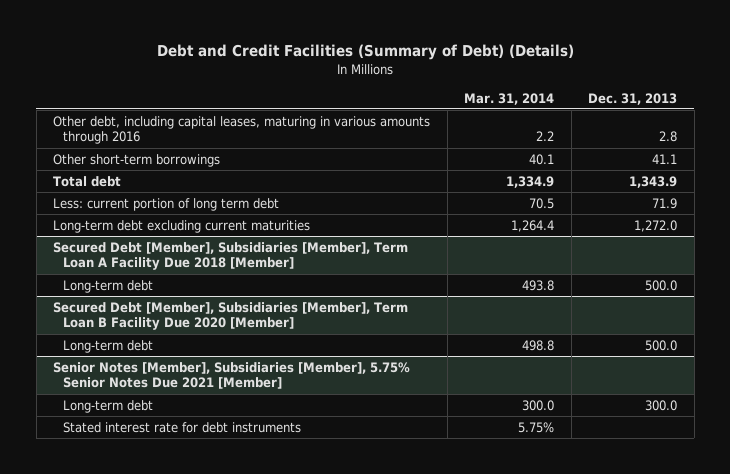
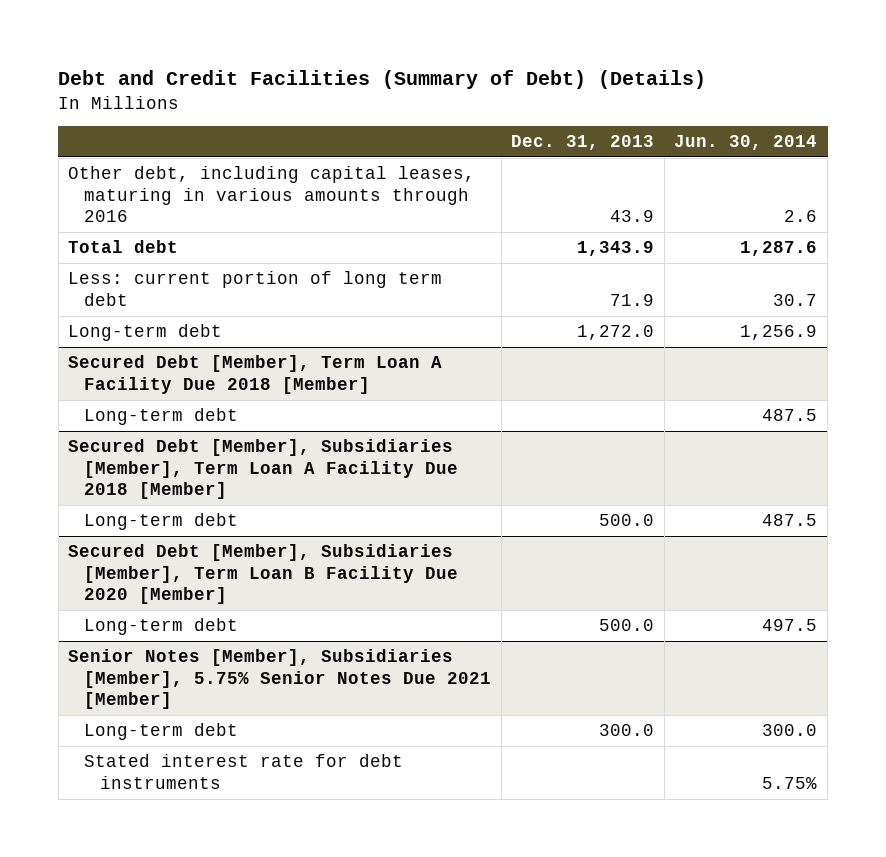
- | Mar. 31, 2014 | Dec. 31, 2013
+ | Dec. 31, 2013 | Jun. 30, 2014
- Other debt, including capital leases, maturing in various amounts through 2016 | 2.2 | 2.8
- Other short-term borrowings | 40.1 | 41.1
+ Other debt, including capital leases, maturing in various amounts through 2016 | 43.9 | 2.6
- Long-term debt excluding current maturities | 1,264.4 | 1,272.0
+ Long-term debt | 1,272.0 | 1,256.9
+ Secured Debt [Member], Term Loan A Facility Due 2018 [Member]
+ Long-term debt | | 487.5

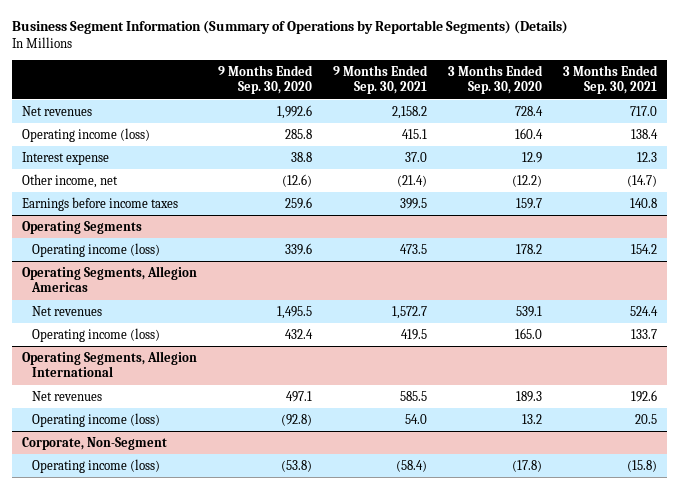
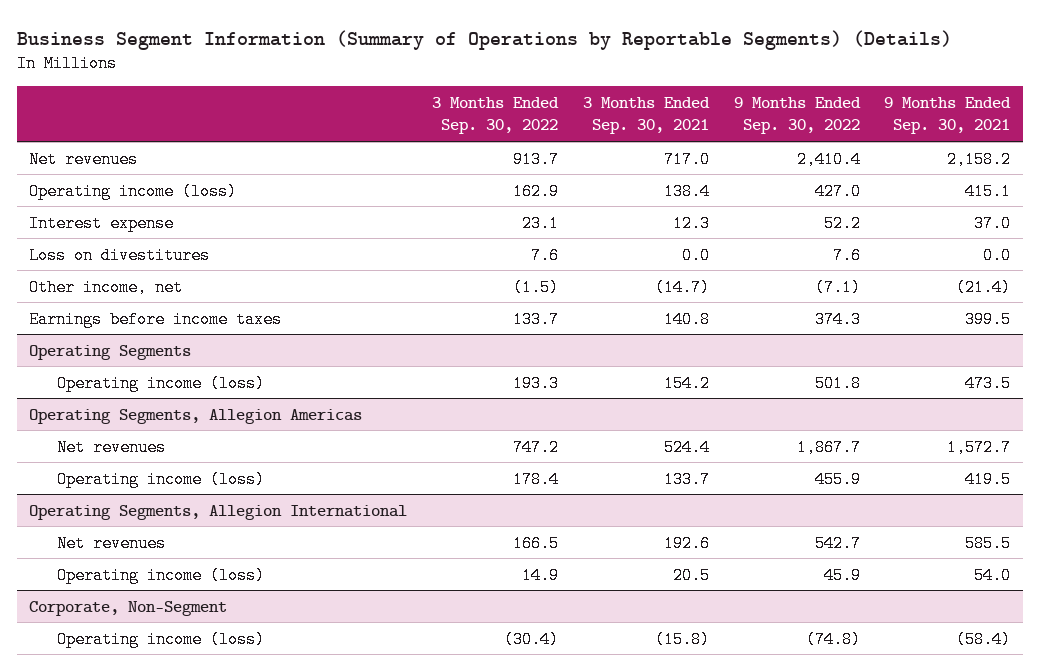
- | 9 Months Ended Sep. 30, 2020 | 9 Months Ended Sep. 30, 2021 | 3 Months Ended Sep. 30, 2020 | 3 Months Ended Sep. 30, 2021
+ | 3 Months Ended Sep. 30, 2022 | 3 Months Ended Sep. 30, 2021 | 9 Months Ended Sep. 30, 2022 | 9 Months Ended Sep. 30, 2021
+ Loss on divestitures | 7.6 | 0.0 | 7.6 | 0.0

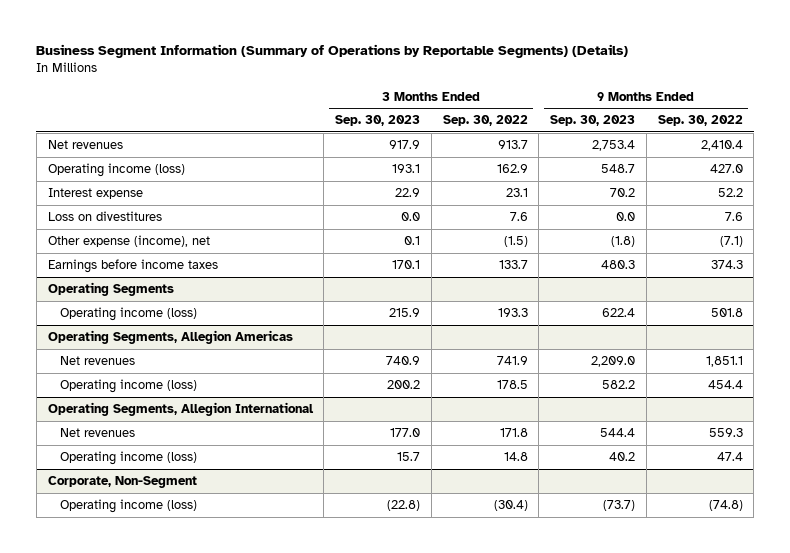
- | 3 Months Ended Sep. 30, 2022 | 3 Months Ended Sep. 30, 2021 | 9 Months Ended Sep. 30, 2022 | 9 Months Ended Sep. 30, 2021
+ | 3 Months Ended Sep. 30, 2023 | 3 Months Ended Sep. 30, 2022 | 9 Months Ended Sep. 30, 2023 | 9 Months Ended Sep. 30, 2022
- Other income, net | (1.5) | (14.7) | (7.1) | (21.4)
+ Other expense (income), net | 0.1 | (1.5) | (1.8) | (7.1)
@ Operating Segments, Allegion Americas
- Net revenues | 747.2 | 524.4 | 1,867.7 | 1,572.7
- Operating income (loss) | 178.4 | 133.7 | 455.9 | 419.5
+ Net revenues | 740.9 | 741.9 | 2,209.0 | 1,851.1
+ Operating income (loss) | 200.2 | 178.5 | 582.2 | 454.4
@ Operating Segments, Allegion International
- Net revenues | 166.5 | 192.6 | 542.7 | 585.5
- Operating income (loss) | 14.9 | 20.5 | 45.9 | 54.0
+ Net revenues | 177.0 | 171.8 | 544.4 | 559.3
+ Operating income (loss) | 15.7 | 14.8 | 40.2 | 47.4

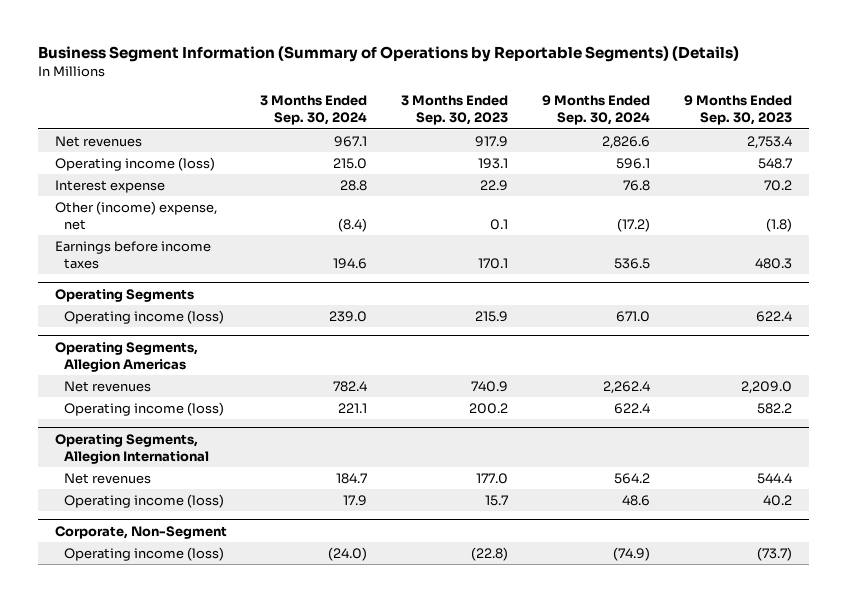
- | 3 Months Ended Sep. 30, 2023 | 3 Months Ended Sep. 30, 2022 | 9 Months Ended Sep. 30, 2023 | 9 Months Ended Sep. 30, 2022
+ | 3 Months Ended Sep. 30, 2024 | 3 Months Ended Sep. 30, 2023 | 9 Months Ended Sep. 30, 2024 | 9 Months Ended Sep. 30, 2023
- Loss on divestitures | 0.0 | 7.6 | 0.0 | 7.6
- Other expense (income), net | 0.1 | (1.5) | (1.8) | (7.1)
+ Other (income) expense, net | (8.4) | 0.1 | (17.2) | (1.8)

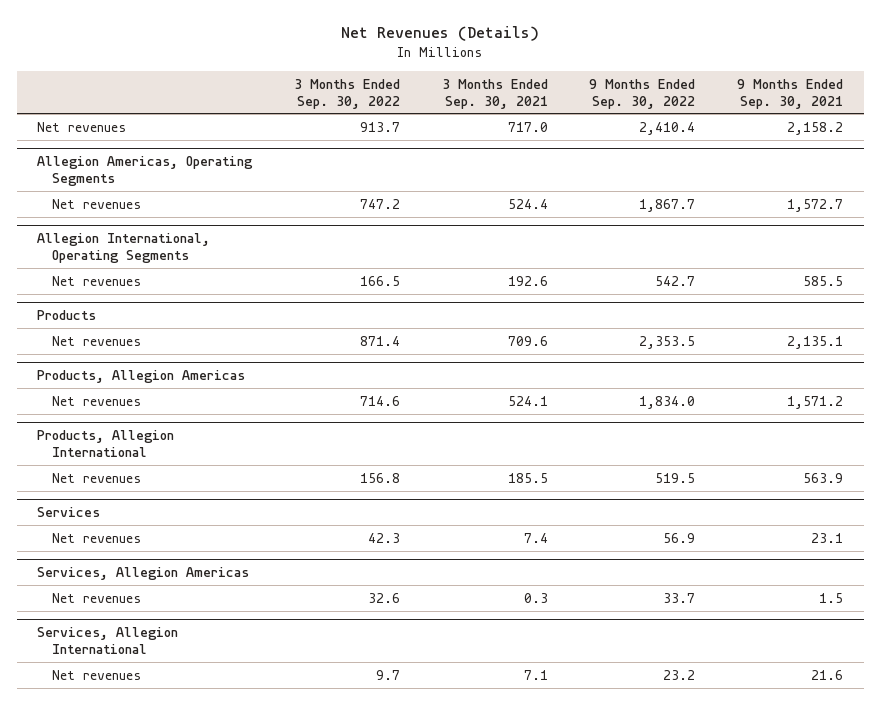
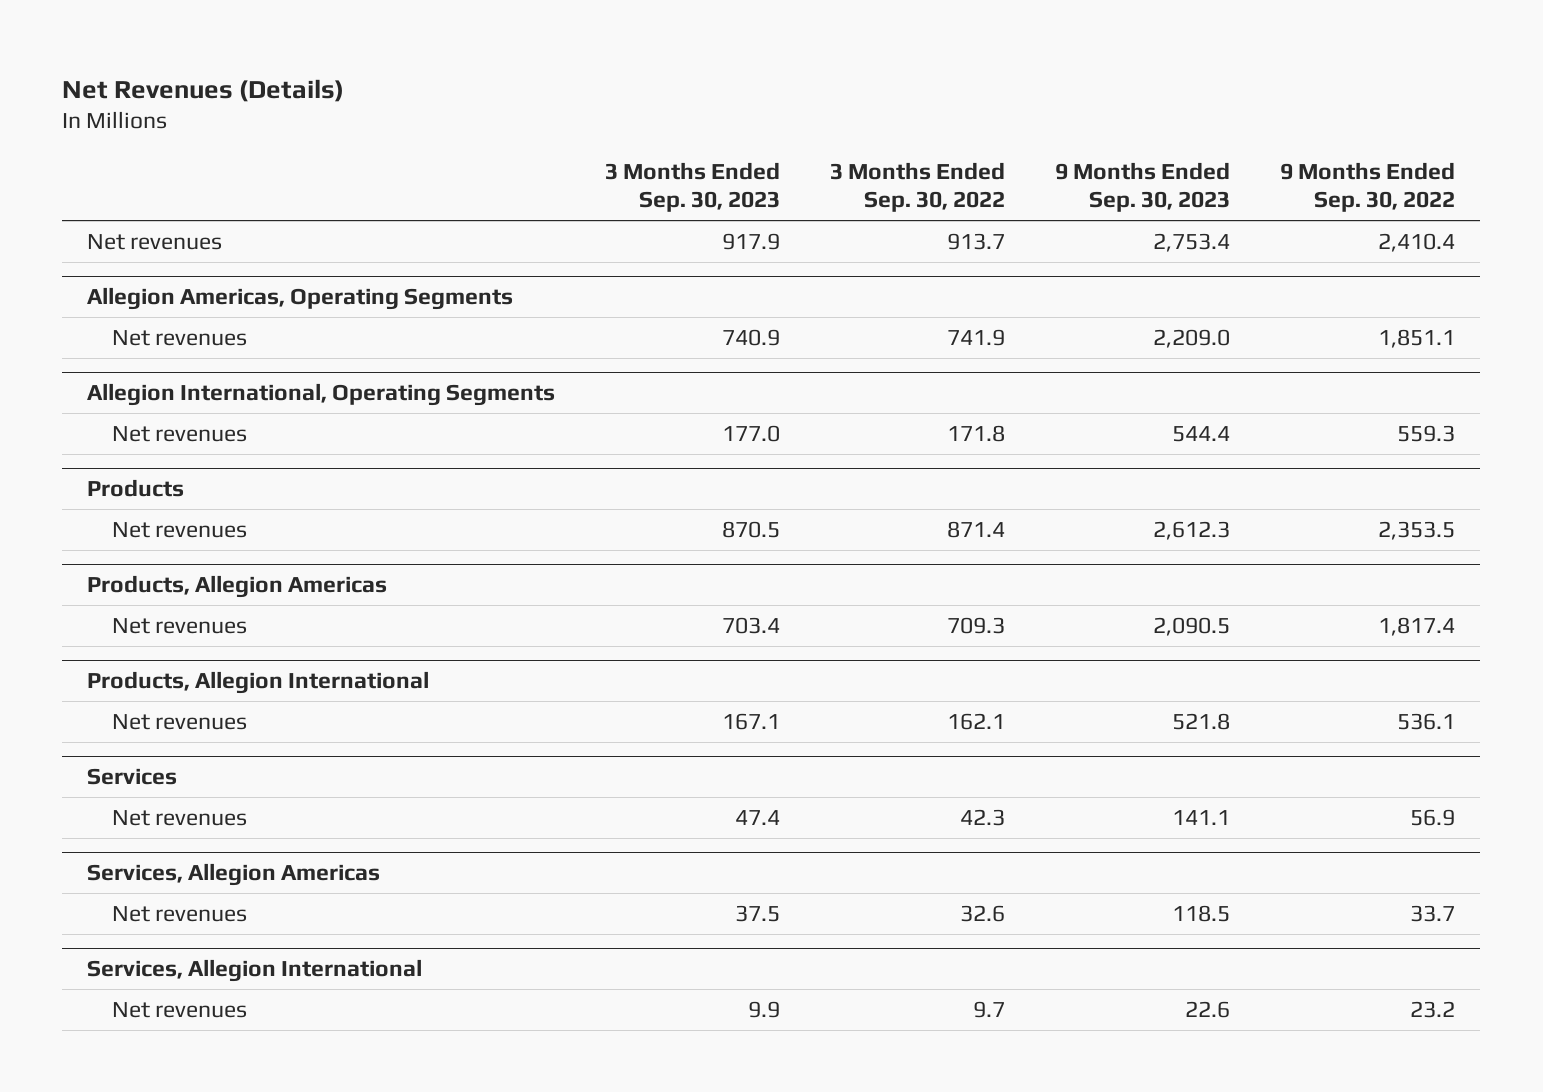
- | 3 Months Ended Sep. 30, 2022 | 3 Months Ended Sep. 30, 2021 | 9 Months Ended Sep. 30, 2022 | 9 Months Ended Sep. 30, 2021
+ | 3 Months Ended Sep. 30, 2023 | 3 Months Ended Sep. 30, 2022 | 9 Months Ended Sep. 30, 2023 | 9 Months Ended Sep. 30, 2022
@ Allegion Americas, Operating Segments
- Net revenues | 747.2 | 524.4 | 1,867.7 | 1,572.7
+ Net revenues | 740.9 | 741.9 | 2,209.0 | 1,851.1
@ Allegion International, Operating Segments
- Net revenues | 166.5 | 192.6 | 542.7 | 585.5
+ Net revenues | 177.0 | 171.8 | 544.4 | 559.3
@ Products, Allegion Americas
- Net revenues | 714.6 | 524.1 | 1,834.0 | 1,571.2
+ Net revenues | 703.4 | 709.3 | 2,090.5 | 1,817.4
@ Products, Allegion International
- Net revenues | 156.8 | 185.5 | 519.5 | 563.9
+ Net revenues | 167.1 | 162.1 | 521.8 | 536.1

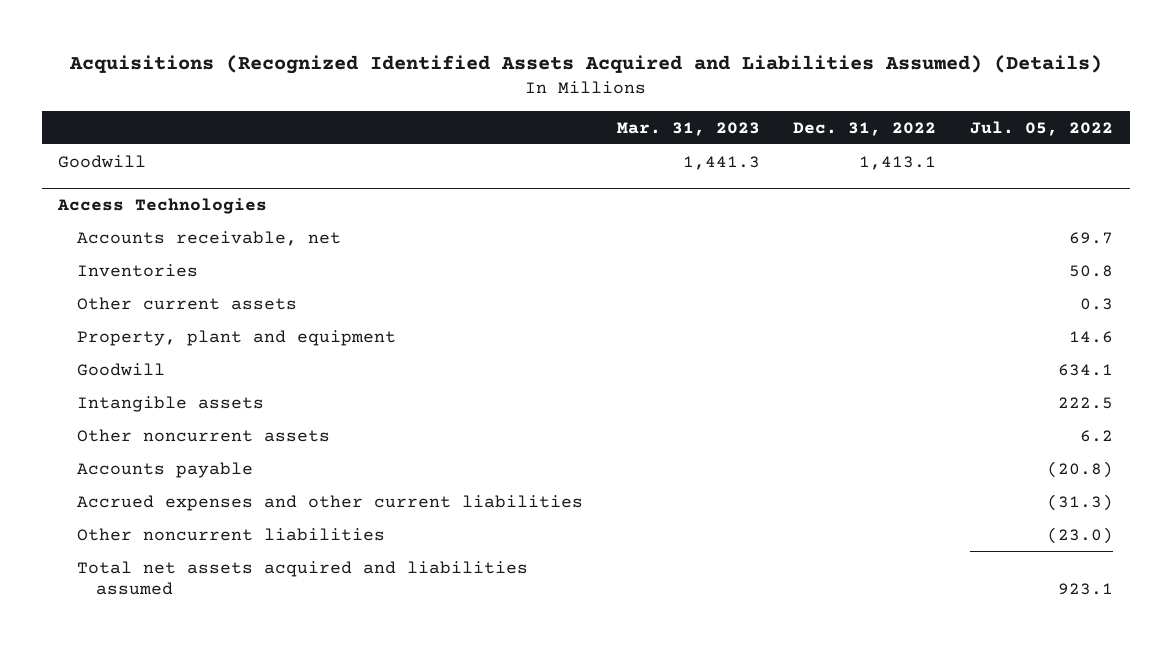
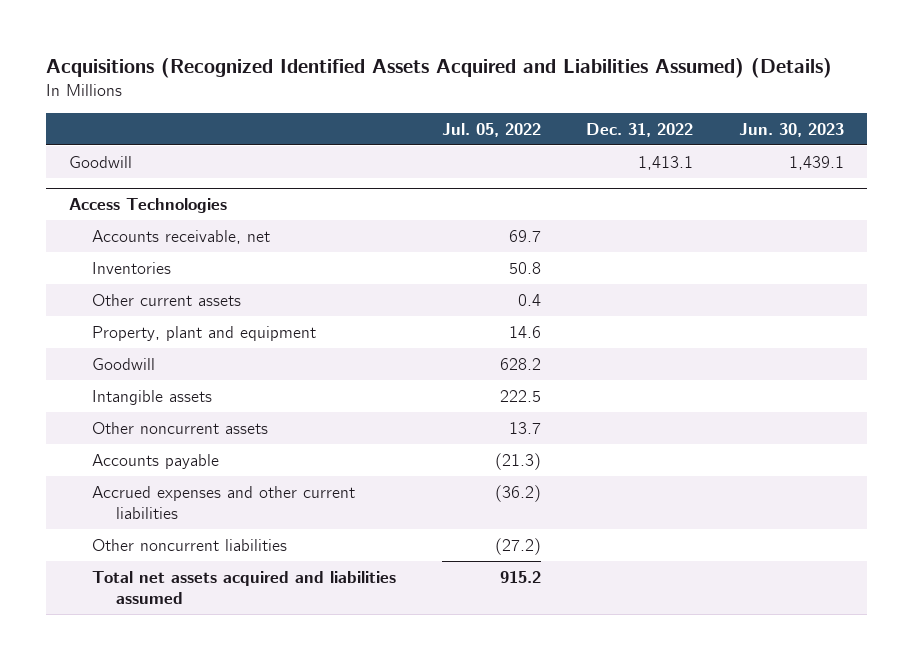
- | Mar. 31, 2023 | Dec. 31, 2022 | Jul. 05, 2022
+ | Jul. 05, 2022 | Dec. 31, 2022 | Jun. 30, 2023
@ Access Technologies
- Other current assets | | | 0.3
+ Other current assets | 0.4 | |
- Goodwill | | | 634.1
+ Goodwill | 628.2 | |
- Other noncurrent assets | | | 6.2
- Accounts payable | | | (20.8)
- Accrued expenses and other current liabilities | | | (31.3)
- Other noncurrent liabilities | | | (23.0)
- Total net assets acquired and liabilities assumed | | | 923.1
+ Other noncurrent assets | 13.7 | |
+ Accounts payable | (21.3) | |
+ Accrued expenses and other current liabilities | (36.2) | |
+ Other noncurrent liabilities | (27.2) | |
+ Total net assets acquired and liabilities assumed | 915.2 | |

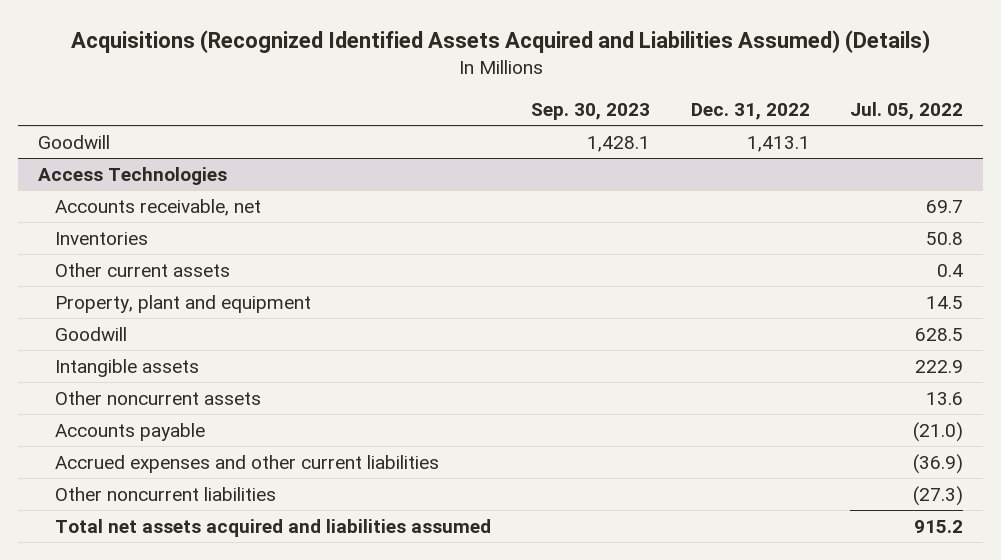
- | Jul. 05, 2022 | Dec. 31, 2022 | Jun. 30, 2023
+ | Sep. 30, 2023 | Dec. 31, 2022 | Jul. 05, 2022
@ Access Technologies
- Property, plant and equipment | 14.6 | |
- Goodwill | 628.2 | |
- Intangible assets | 222.5 | |
- Other noncurrent assets | 13.7 | |
- Accounts payable | (21.3) | |
- Accrued expenses and other current liabilities | (36.2) | |
- Other noncurrent liabilities | (27.2) | |
+ Property, plant and equipment | | | 14.5
+ Goodwill | | | 628.5
+ Intangible assets | | | 222.9
+ Other noncurrent assets | | | 13.6
+ Accounts payable | | | (21.0)
+ Accrued expenses and other current liabilities | | | (36.9)
+ Other noncurrent liabilities | | | (27.3)

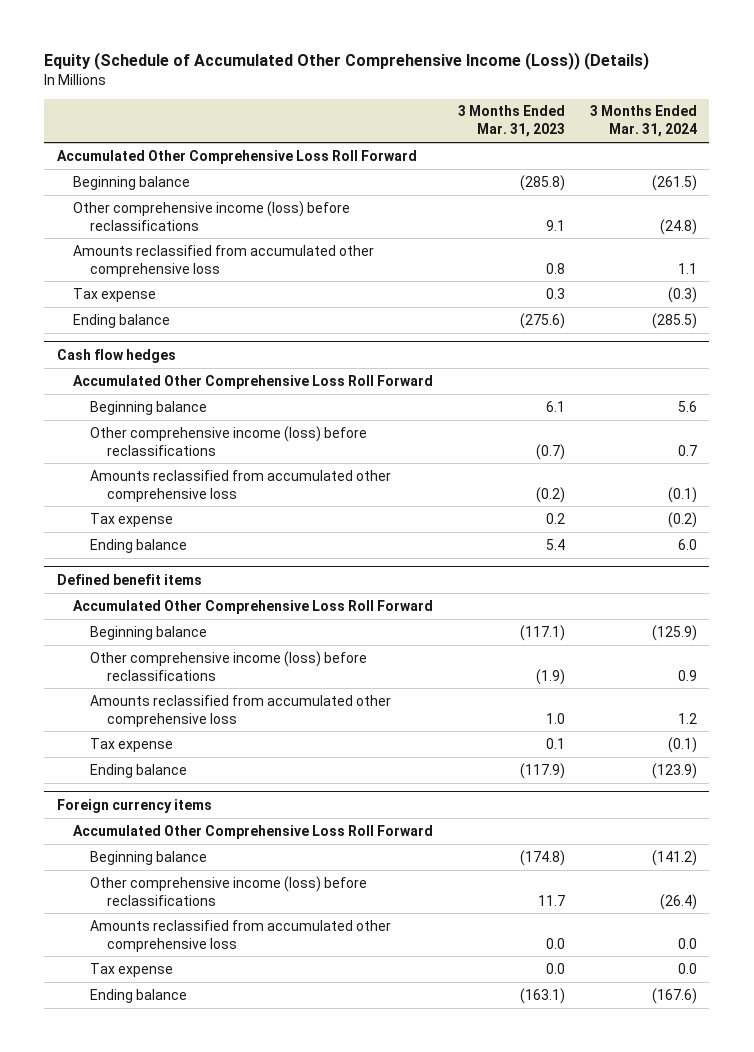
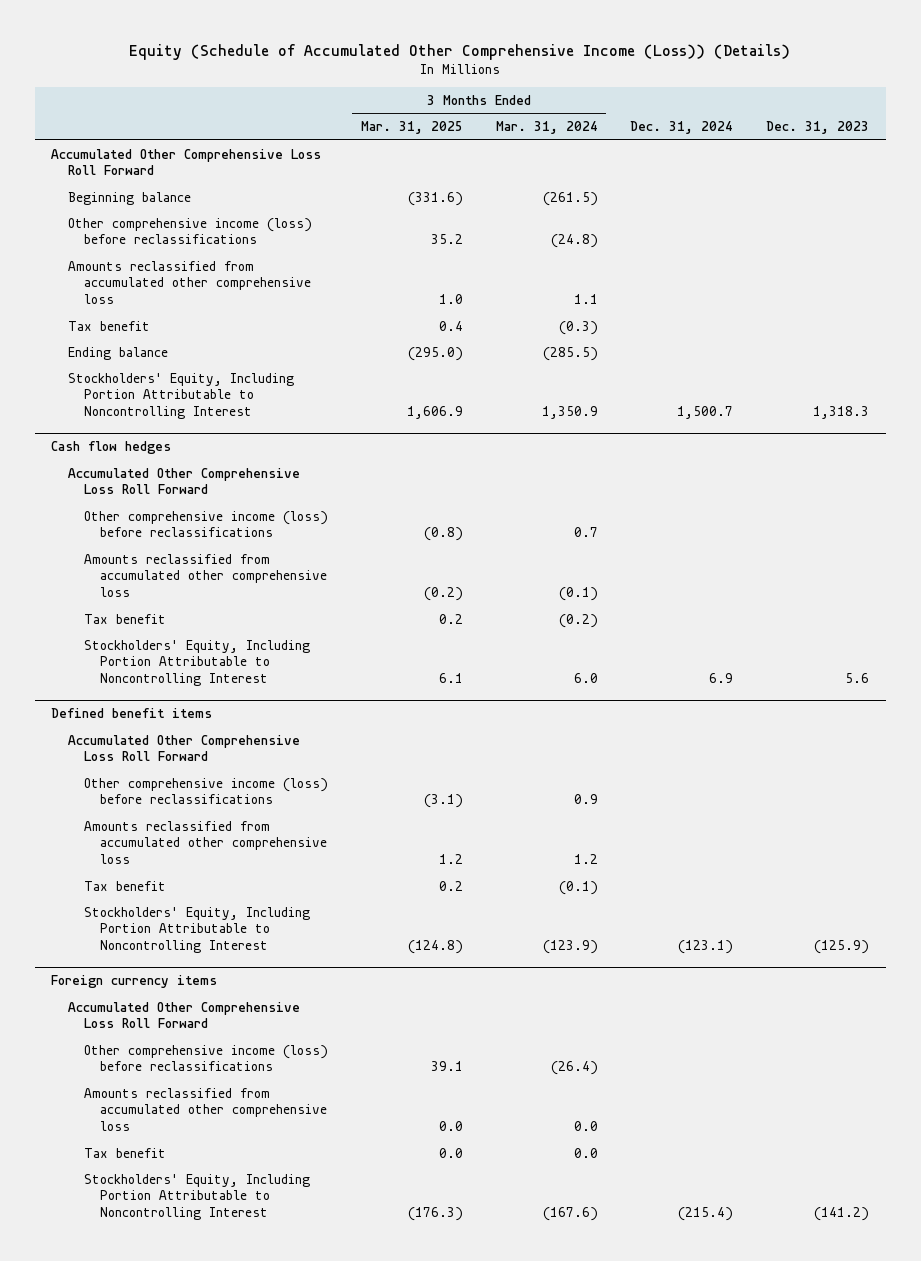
- | 3 Months Ended Mar. 31, 2023 | 3 Months Ended Mar. 31, 2024
+ | 3 Months Ended Mar. 31, 2025 | 3 Months Ended Mar. 31, 2024 | Dec. 31, 2024 | Dec. 31, 2023
- Tax expense | 0.3 | (0.3)
+ Tax benefit | 0.4 | (0.3) | |
+ Stockholders' Equity, Including Portion Attributable to Noncontrolling Interest | 1,606.9 | 1,350.9 | 1,500.7 | 1,318.3
@ Cash flow hedges
- Beginning balance | 6.1 | 5.6
- Tax expense | 0.2 | (0.2)
- Ending balance | 5.4 | 6.0
+ Tax benefit | 0.2 | (0.2) | |
+ Stockholders' Equity, Including Portion Attributable to Noncontrolling Interest | 6.1 | 6.0 | 6.9 | 5.6
@ Defined benefit items
- Beginning balance | (117.1) | (125.9)
- Tax expense | 0.1 | (0.1)
- Ending balance | (117.9) | (123.9)
+ Tax benefit | 0.2 | (0.1) | |
+ Stockholders' Equity, Including Portion Attributable to Noncontrolling Interest | (124.8) | (123.9) | (123.1) | (125.9)
@ Foreign currency items
- Beginning balance | (174.8) | (141.2)
- Tax expense | 0.0 | 0.0
- Ending balance | (163.1) | (167.6)
+ Tax benefit | 0.0 | 0.0 | |
+ Stockholders' Equity, Including Portion Attributable to Noncontrolling Interest | (176.3) | (167.6) | (215.4) | (141.2)

